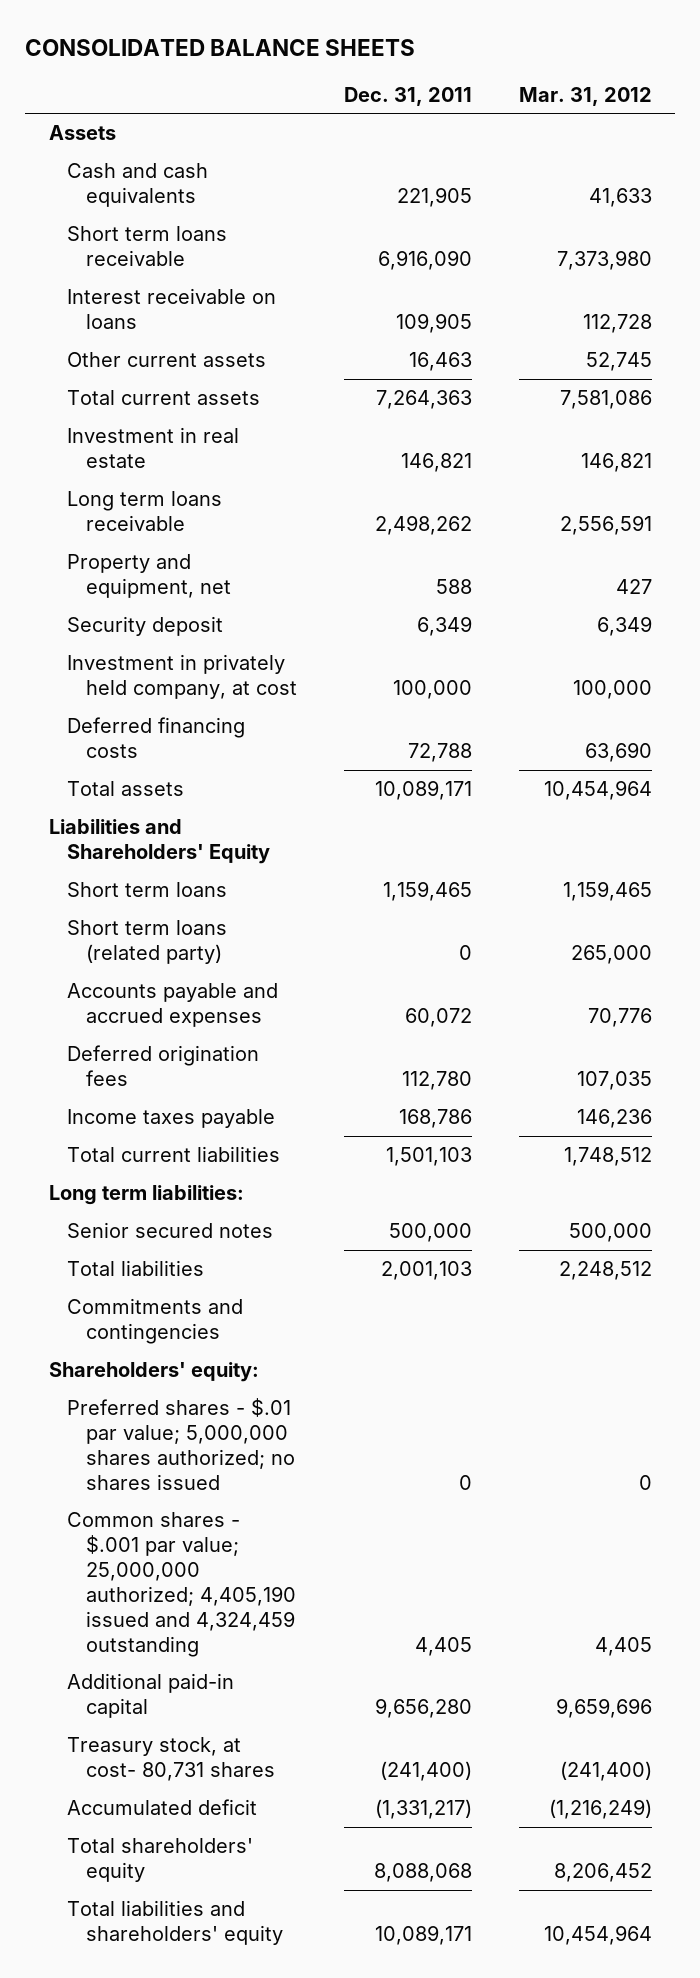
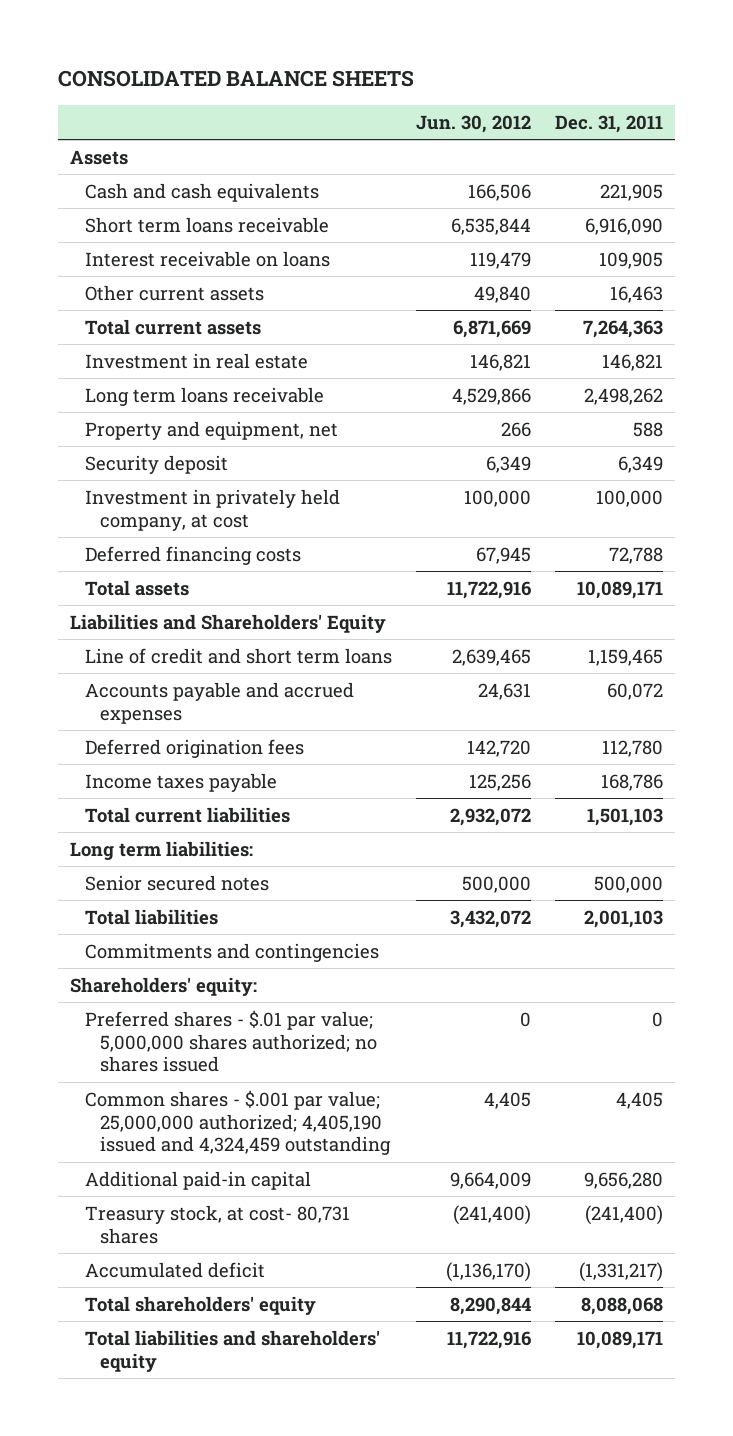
- | Dec. 31, 2011 | Mar. 31, 2012
+ | Jun. 30, 2012 | Dec. 31, 2011
- Short term loans | 1,159,465 | 1,159,465
- Short term loans (related party) | 0 | 265,000
+ Line of credit and short term loans | 2,639,465 | 1,159,465

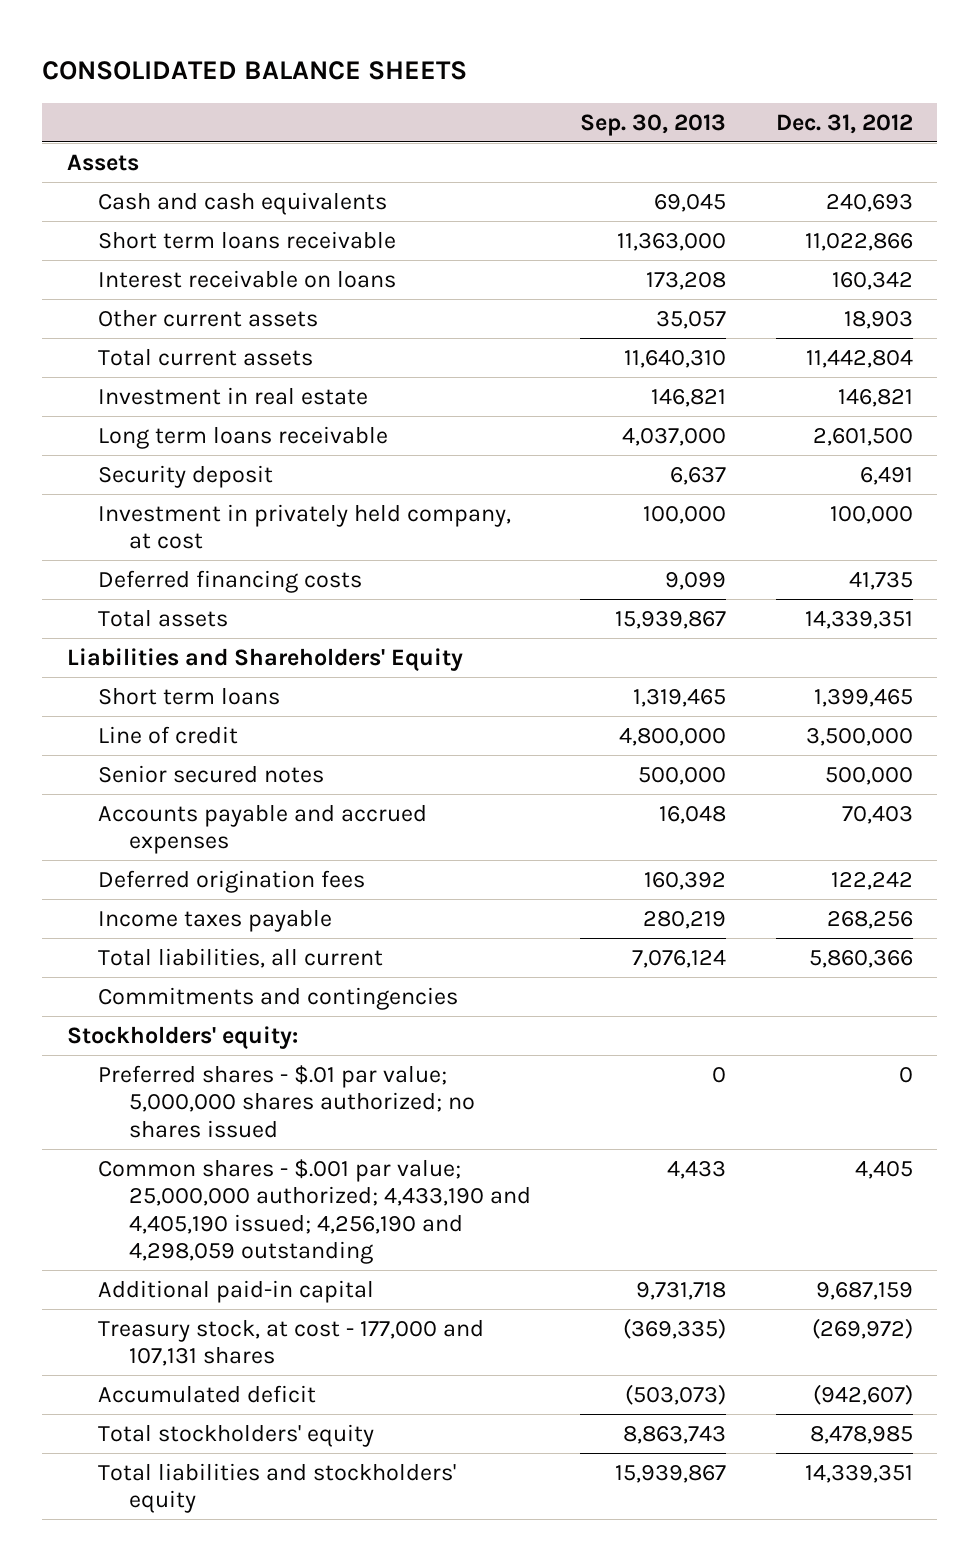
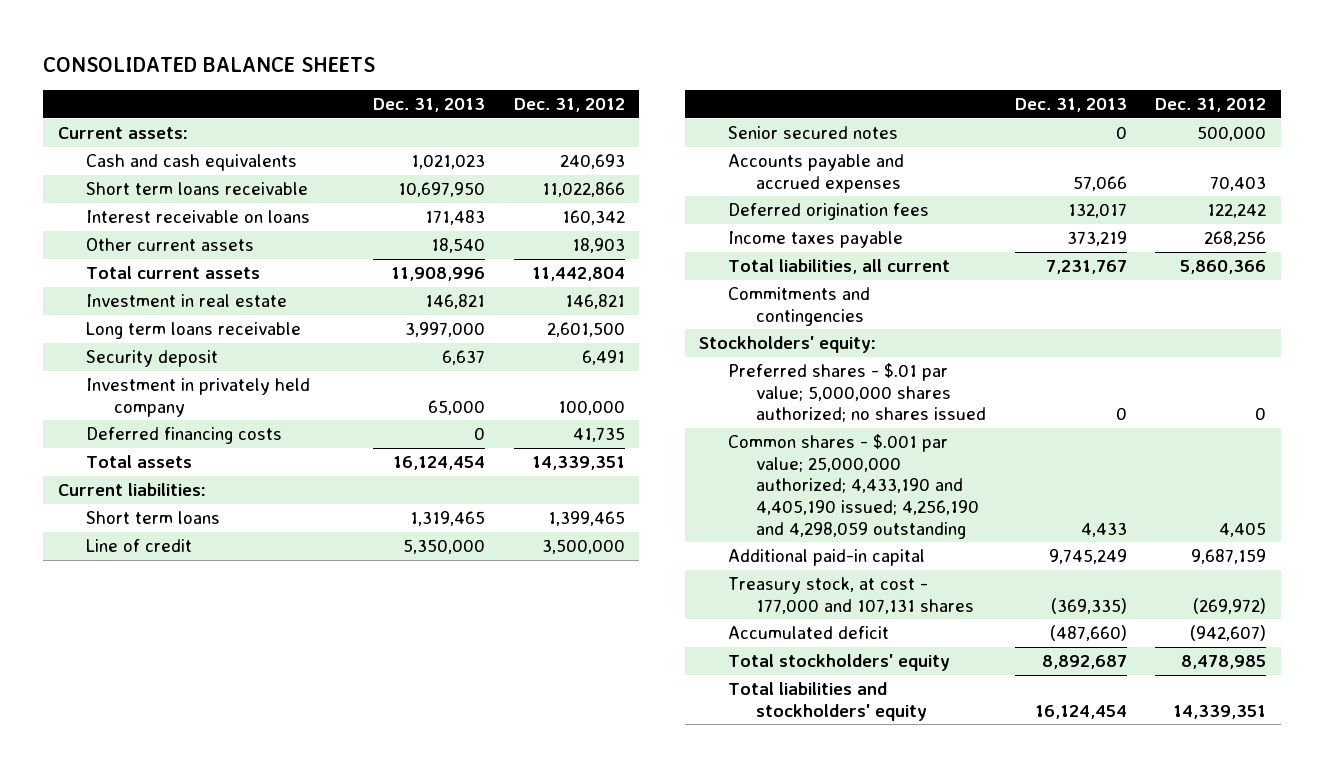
- | Sep. 30, 2013 | Dec. 31, 2012
+ | Dec. 31, 2013 | Dec. 31, 2012
- Assets
+ Current assets:
- Investment in privately held company, at cost | 100,000 | 100,000
+ Investment in privately held company | 65,000 | 100,000
- Liabilities and Shareholders' Equity
+ Current liabilities:

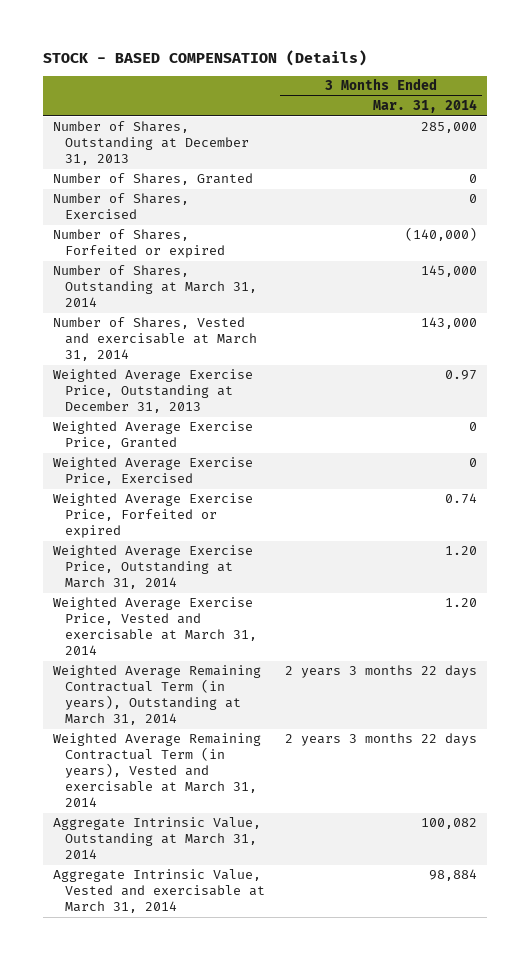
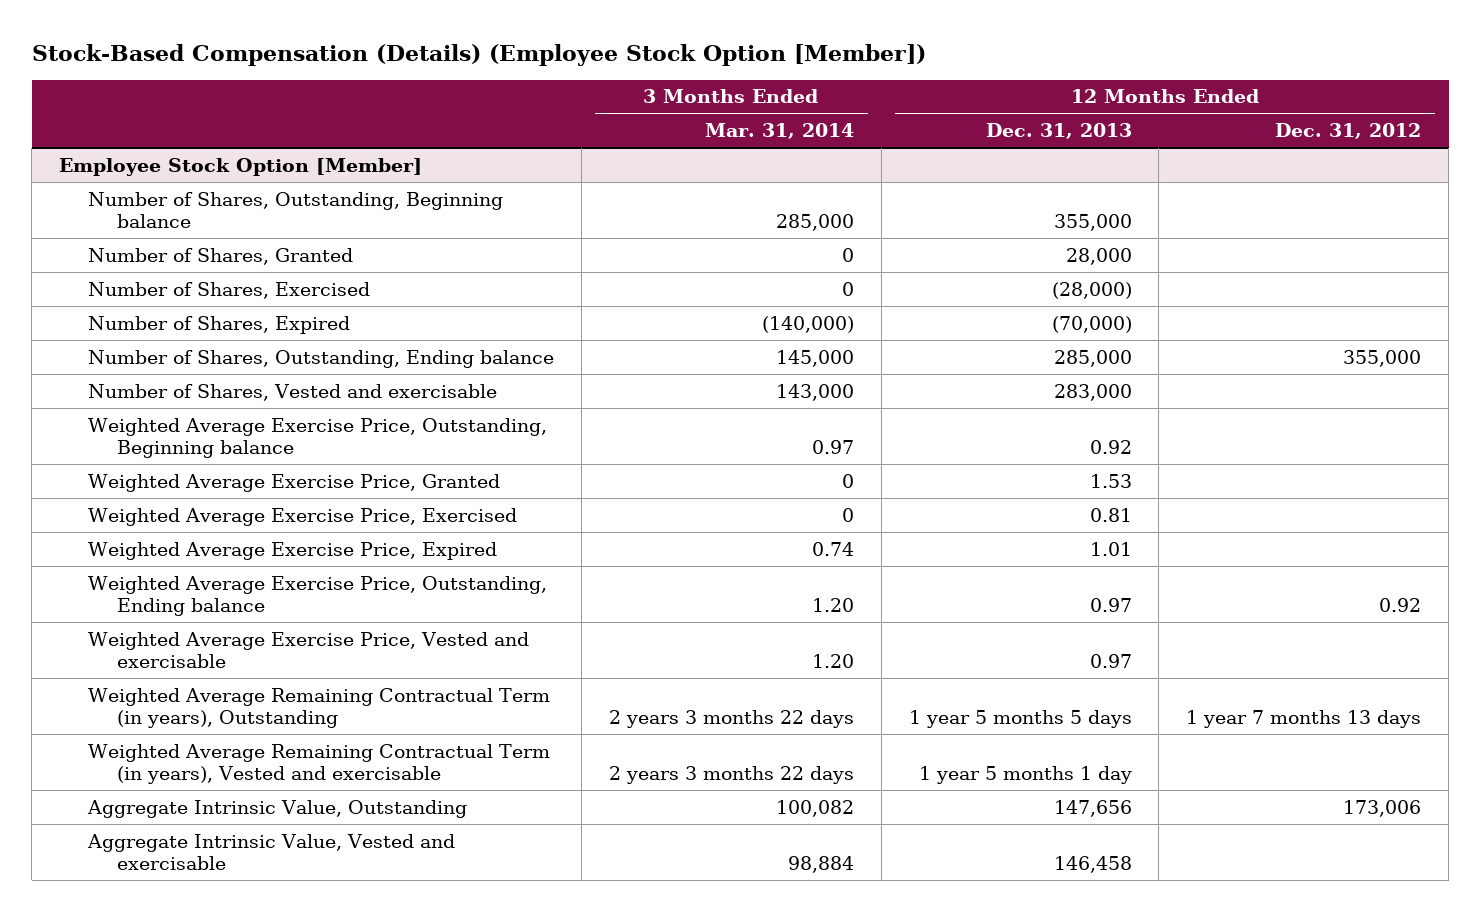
- STOCK - BASED COMPENSATION (Details)
+ Stock-Based Compensation (Details) (Employee Stock Option [Member])
- | 3 Months Ended Mar. 31, 2014
+ | 3 Months Ended Mar. 31, 2014 | 12 Months Ended Dec. 31, 2013 | 12 Months Ended Dec. 31, 2012
- Number of Shares, Outstanding at December 31, 2013 | 285,000
+ Employee Stock Option [Member]
+ Number of Shares, Outstanding, Beginning balance | 285,000 | 355,000 |
- Number of Shares, Forfeited or expired | (140,000)
- Number of Shares, Outstanding at March 31, 2014 | 145,000
- Number of Shares, Vested and exercisable at March 31, 2014 | 143,000
- Weighted Average Exercise Price, Outstanding at December 31, 2013 | 0.97
+ Number of Shares, Expired | (140,000) | (70,000) |
+ Number of Shares, Outstanding, Ending balance | 145,000 | 285,000 | 355,000
+ Number of Shares, Vested and exercisable | 143,000 | 283,000 |
+ Weighted Average Exercise Price, Outstanding, Beginning balance | 0.97 | 0.92 |
- Weighted Average Exercise Price, Forfeited or expired | 0.74
- Weighted Average Exercise Price, Outstanding at March 31, 2014 | 1.20
- Weighted Average Exercise Price, Vested and exercisable at March 31, 2014 | 1.20
- Weighted Average Remaining Contractual Term (in years), Outstanding at March 31, 2014 | 2 years 3 months 22 days
- Weighted Average Remaining Contractual Term (in years), Vested and exercisable at March 31, 2014 | 2 years 3 months 22 days
- Aggregate Intrinsic Value, Outstanding at March 31, 2014 | 100,082
- Aggregate Intrinsic Value, Vested and exercisable at March 31, 2014 | 98,884
+ Weighted Average Exercise Price, Expired | 0.74 | 1.01 |
+ Weighted Average Exercise Price, Outstanding, Ending balance | 1.20 | 0.97 | 0.92
+ Weighted Average Exercise Price, Vested and exercisable | 1.20 | 0.97 |
+ Weighted Average Remaining Contractual Term (in years), Outstanding | 2 years 3 months 22 days | 1 year 5 months 5 days | 1 year 7 months 13 days
+ Weighted Average Remaining Contractual Term (in years), Vested and exercisable | 2 years 3 months 22 days | 1 year 5 months 1 day |
+ Aggregate Intrinsic Value, Outstanding | 100,082 | 147,656 | 173,006
+ Aggregate Intrinsic Value, Vested and exercisable | 98,884 | 146,458 |

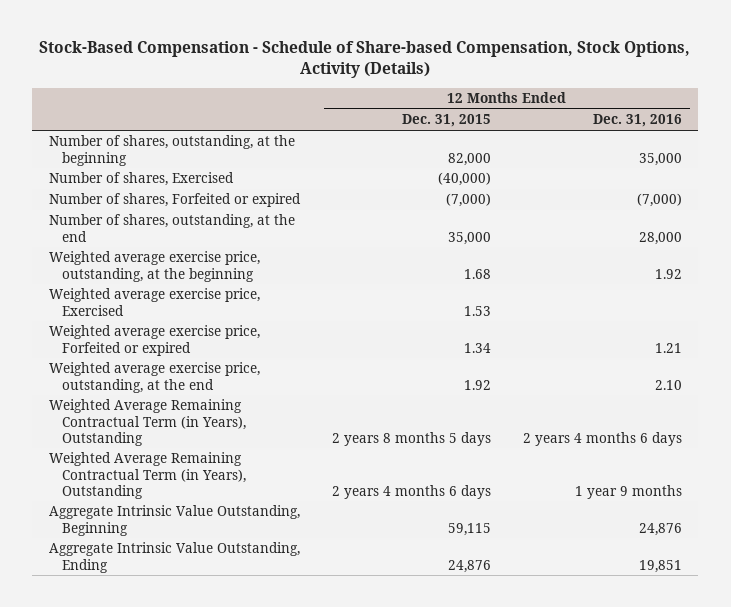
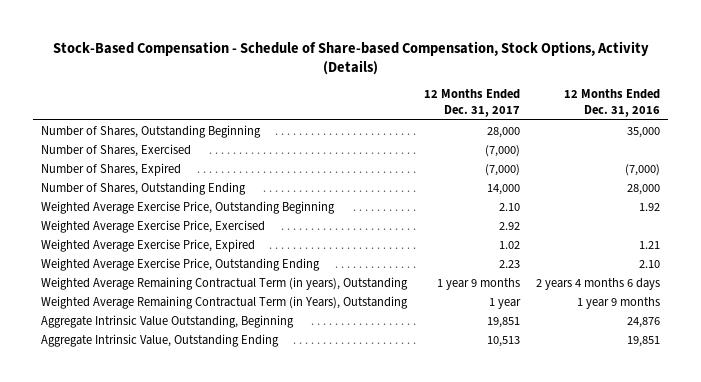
- | 12 Months Ended Dec. 31, 2015 | 12 Months Ended Dec. 31, 2016
+ | 12 Months Ended Dec. 31, 2017 | 12 Months Ended Dec. 31, 2016
- Number of shares, outstanding, at the beginning | 82,000 | 35,000
- Number of shares, Exercised | (40,000) |
- Number of shares, Forfeited or expired | (7,000) | (7,000)
- Number of shares, outstanding, at the end | 35,000 | 28,000
- Weighted average exercise price, outstanding, at the beginning | 1.68 | 1.92
- Weighted average exercise price, Exercised | 1.53 |
- Weighted average exercise price, Forfeited or expired | 1.34 | 1.21
- Weighted average exercise price, outstanding, at the end | 1.92 | 2.10
- Weighted Average Remaining Contractual Term (in Years), Outstanding | 2 years 8 months 5 days | 2 years 4 months 6 days
+ Number of Shares, Outstanding Beginning | 28,000 | 35,000
+ Number of Shares, Exercised | (7,000) |
+ Number of Shares, Expired | (7,000) | (7,000)
+ Number of Shares, Outstanding Ending | 14,000 | 28,000
+ Weighted Average Exercise Price, Outstanding Beginning | 2.10 | 1.92
+ Weighted Average Exercise Price, Exercised | 2.92 |
+ Weighted Average Exercise Price, Expired | 1.02 | 1.21
+ Weighted Average Exercise Price, Outstanding Ending | 2.23 | 2.10
+ Weighted Average Remaining Contractual Term (in years), Outstanding | 1 year 9 months | 2 years 4 months 6 days
- Aggregate Intrinsic Value Outstanding, Ending | 24,876 | 19,851
+ Aggregate Intrinsic Value, Outstanding Ending | 10,513 | 19,851

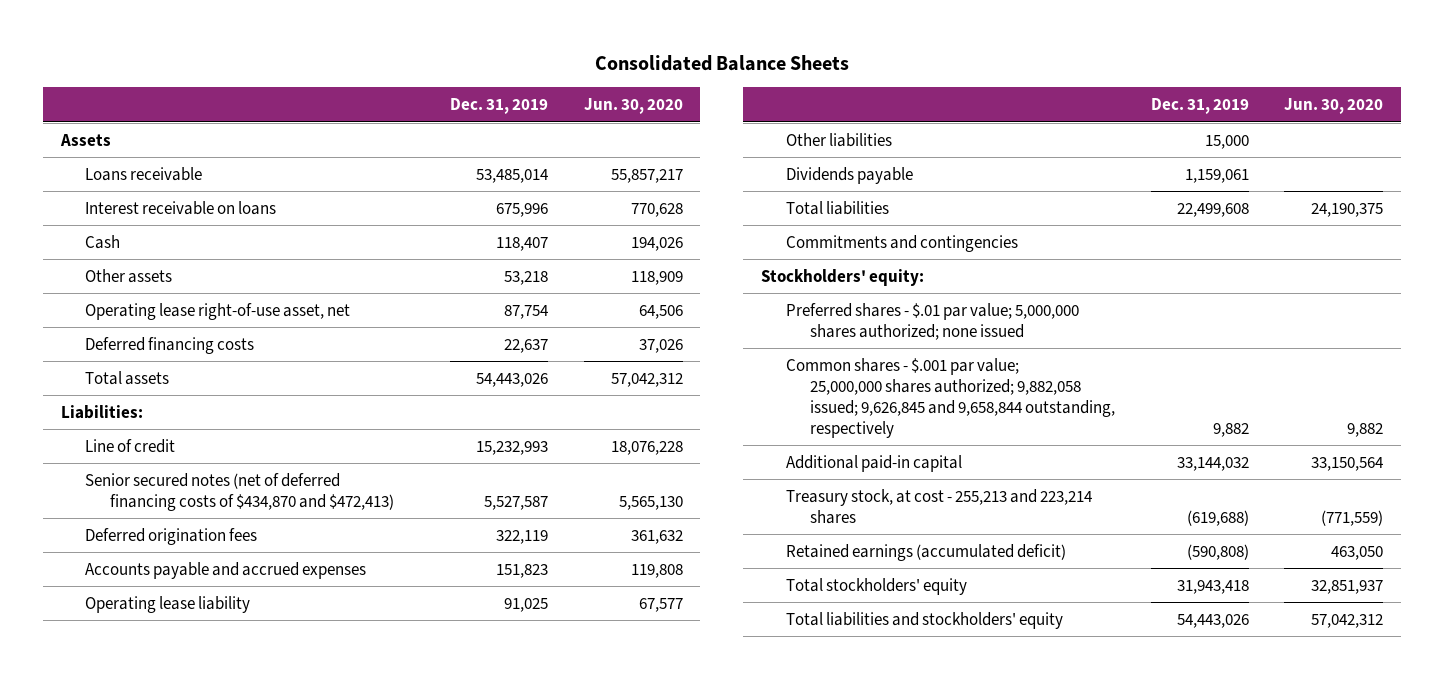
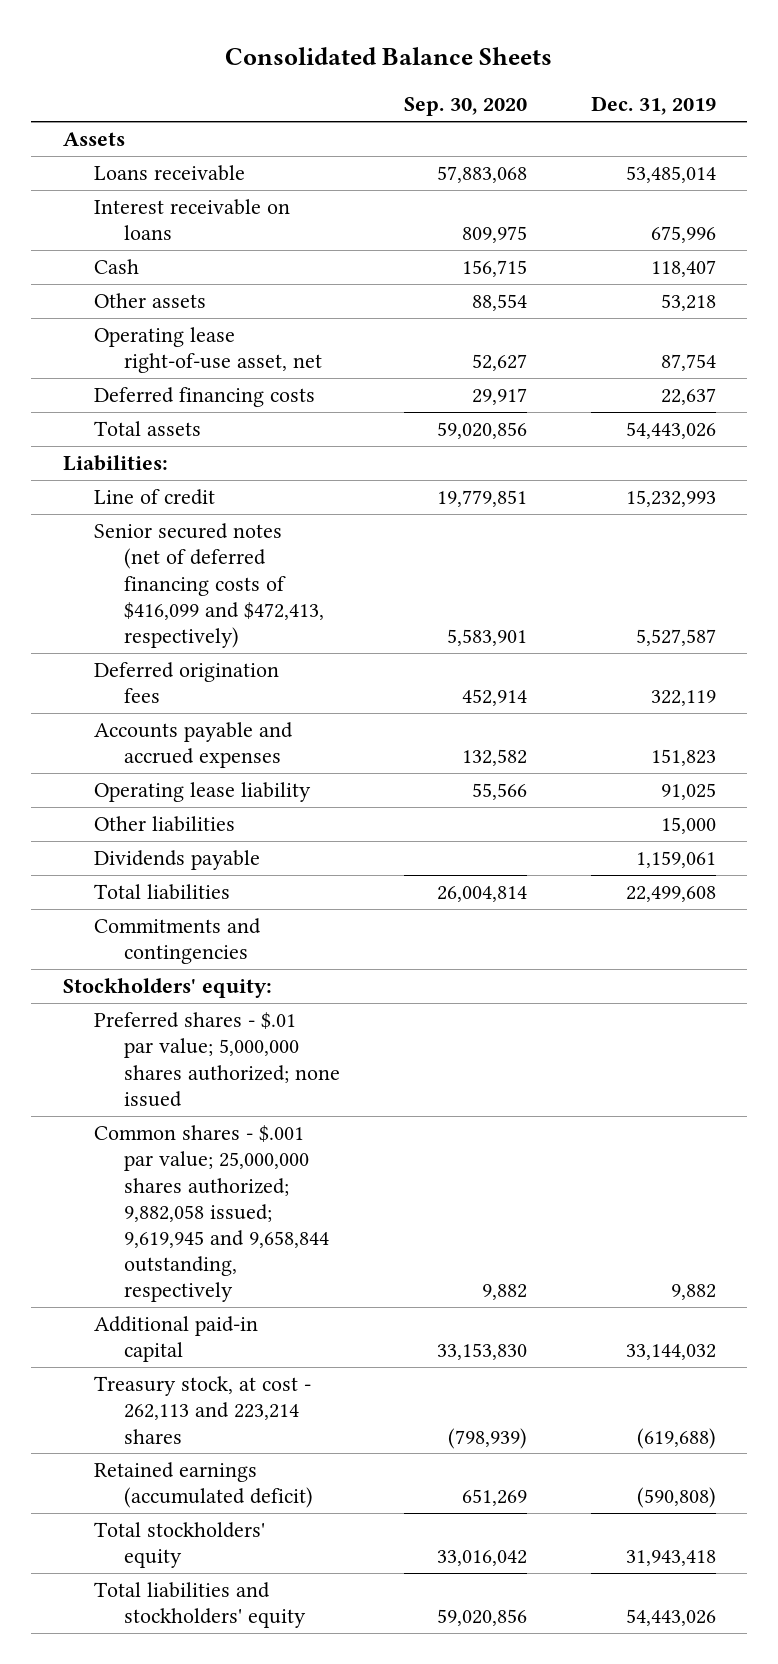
- | Dec. 31, 2019 | Jun. 30, 2020
+ | Sep. 30, 2020 | Dec. 31, 2019
- Senior secured notes (net of deferred financing costs of $434,870 and $472,413) | 5,527,587 | 5,565,130
+ Senior secured notes (net of deferred financing costs of $416,099 and $472,413, respectively) | 5,583,901 | 5,527,587
- Common shares - $.001 par value; 25,000,000 shares authorized; 9,882,058 issued; 9,626,845 and 9,658,844 outstanding, respectively | 9,882 | 9,882
+ Common shares - $.001 par value; 25,000,000 shares authorized; 9,882,058 issued; 9,619,945 and 9,658,844 outstanding, respectively | 9,882 | 9,882
- Treasury stock, at cost - 255,213 and 223,214 shares | (619,688) | (771,559)
+ Treasury stock, at cost - 262,113 and 223,214 shares | (798,939) | (619,688)

